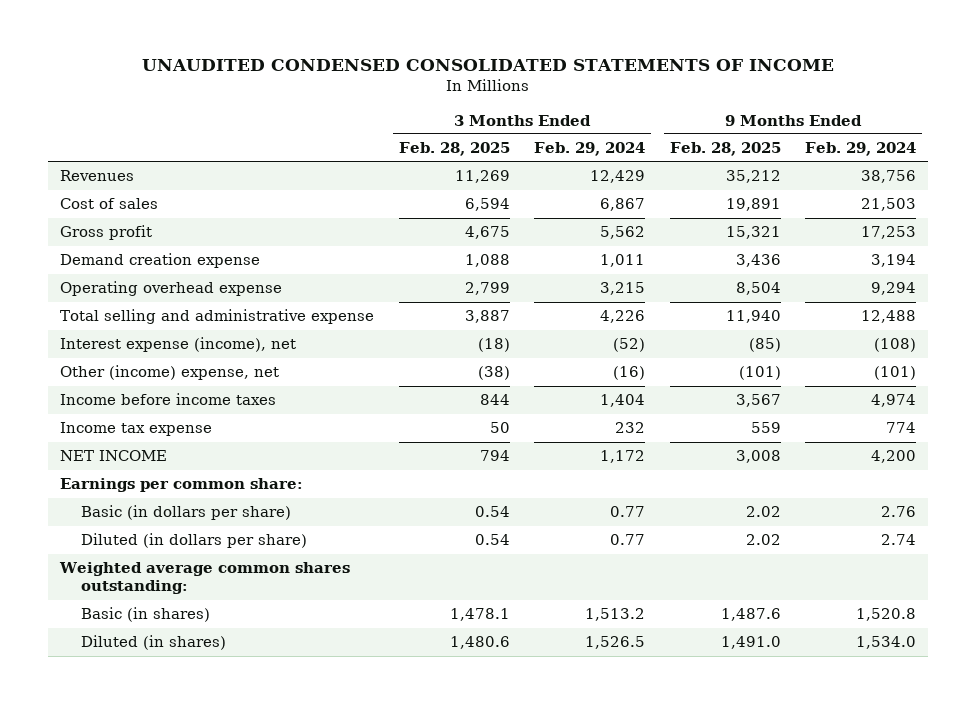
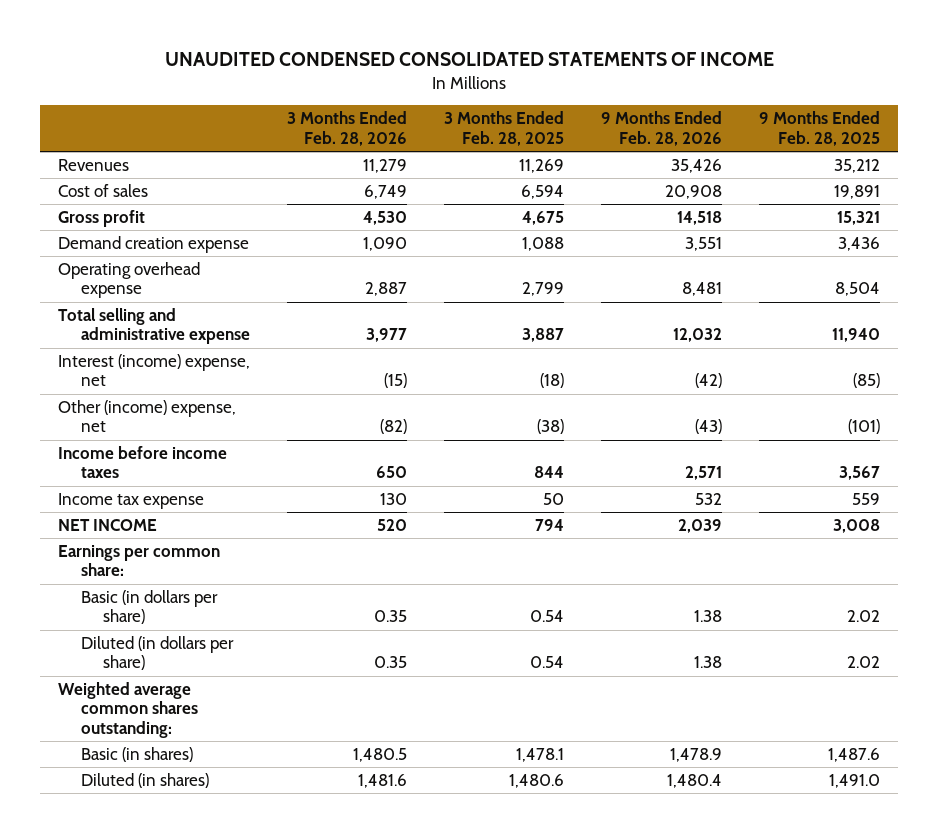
- | 3 Months Ended Feb. 28, 2025 | 3 Months Ended Feb. 29, 2024 | 9 Months Ended Feb. 28, 2025 | 9 Months Ended Feb. 29, 2024
+ | 3 Months Ended Feb. 28, 2026 | 3 Months Ended Feb. 28, 2025 | 9 Months Ended Feb. 28, 2026 | 9 Months Ended Feb. 28, 2025
- Interest expense (income), net | (18) | (52) | (85) | (108)
+ Interest (income) expense, net | (15) | (18) | (42) | (85)

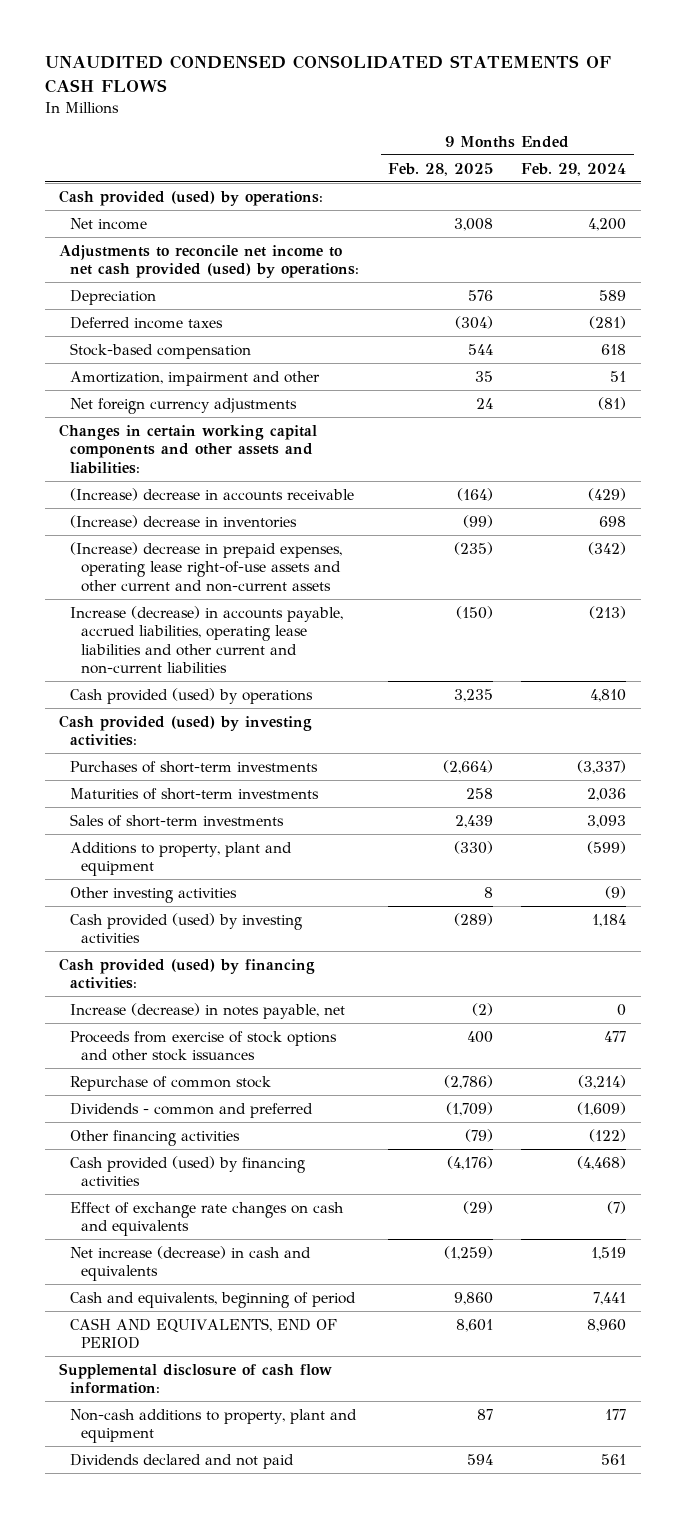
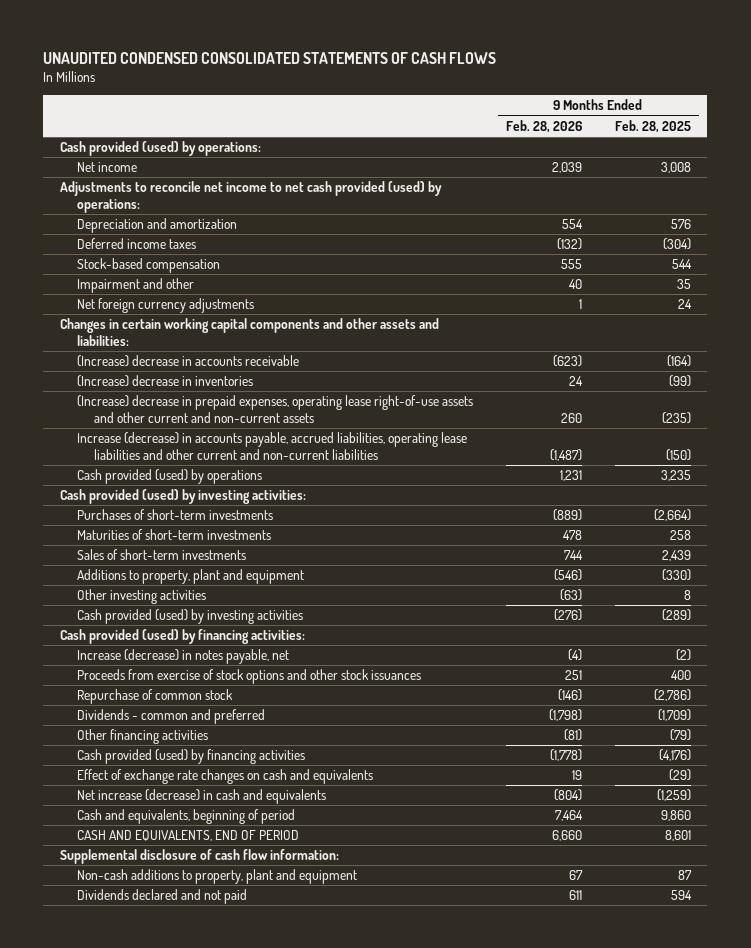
- | 9 Months Ended Feb. 28, 2025 | 9 Months Ended Feb. 29, 2024
+ | 9 Months Ended Feb. 28, 2026 | 9 Months Ended Feb. 28, 2025
- Depreciation | 576 | 589
+ Depreciation and amortization | 554 | 576
- Amortization, impairment and other | 35 | 51
+ Impairment and other | 40 | 35

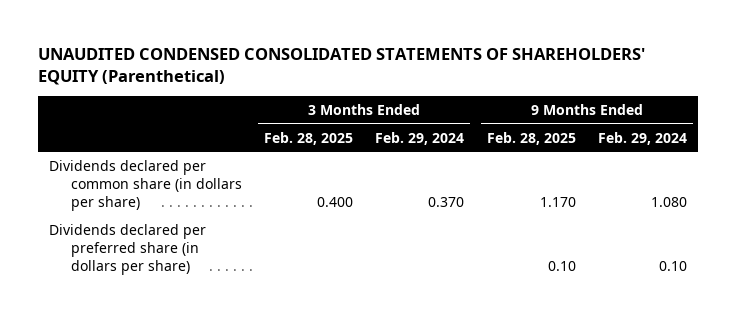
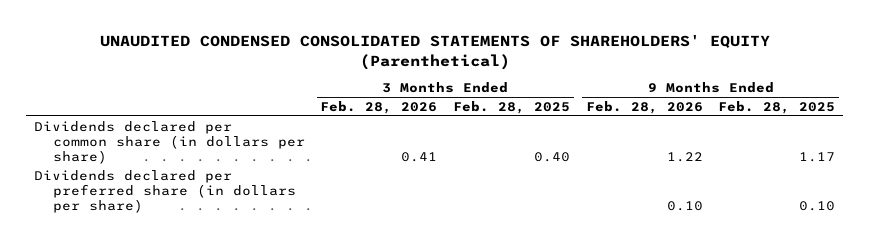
- | 3 Months Ended Feb. 28, 2025 | 3 Months Ended Feb. 29, 2024 | 9 Months Ended Feb. 28, 2025 | 9 Months Ended Feb. 29, 2024
+ | 3 Months Ended Feb. 28, 2026 | 3 Months Ended Feb. 28, 2025 | 9 Months Ended Feb. 28, 2026 | 9 Months Ended Feb. 28, 2025
- Dividends declared per common share (in dollars per share) | 0.400 | 0.370 | 1.170 | 1.080
+ Dividends declared per common share (in dollars per share) | 0.41 | 0.40 | 1.22 | 1.17

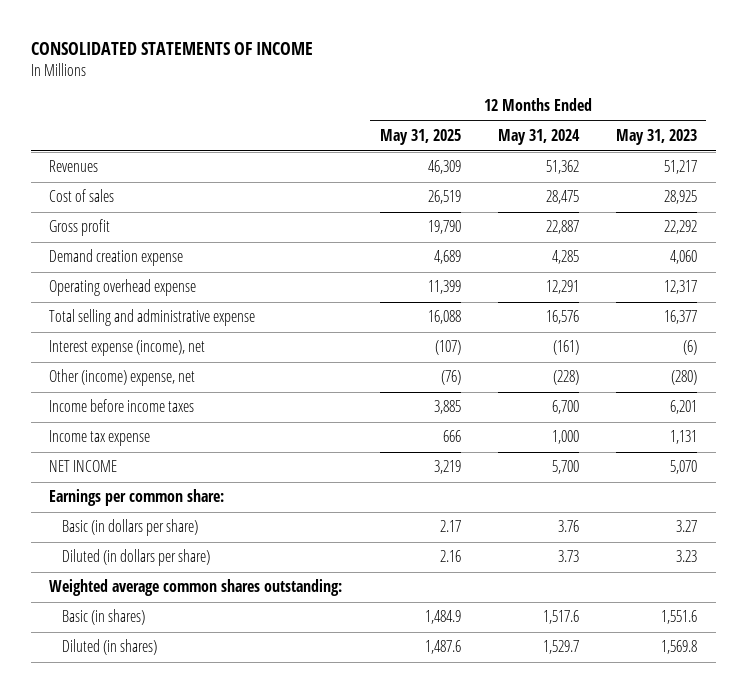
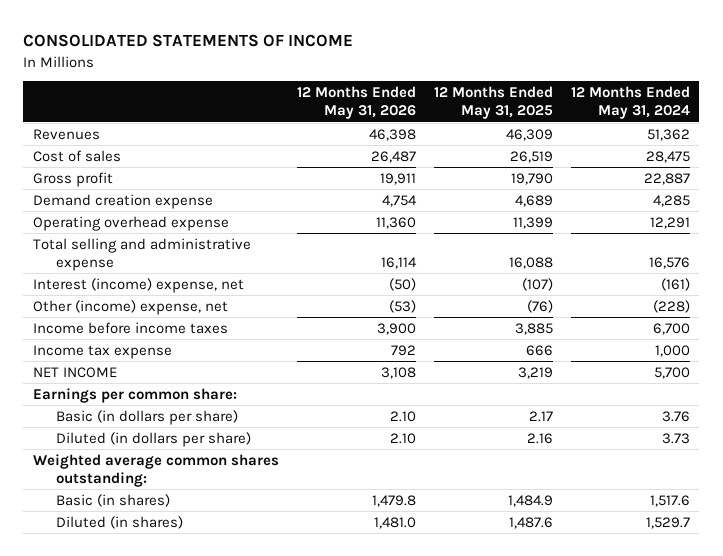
- | 12 Months Ended May 31, 2025 | 12 Months Ended May 31, 2024 | 12 Months Ended May 31, 2023
+ | 12 Months Ended May 31, 2026 | 12 Months Ended May 31, 2025 | 12 Months Ended May 31, 2024
- Interest expense (income), net | (107) | (161) | (6)
+ Interest (income) expense, net | (50) | (107) | (161)

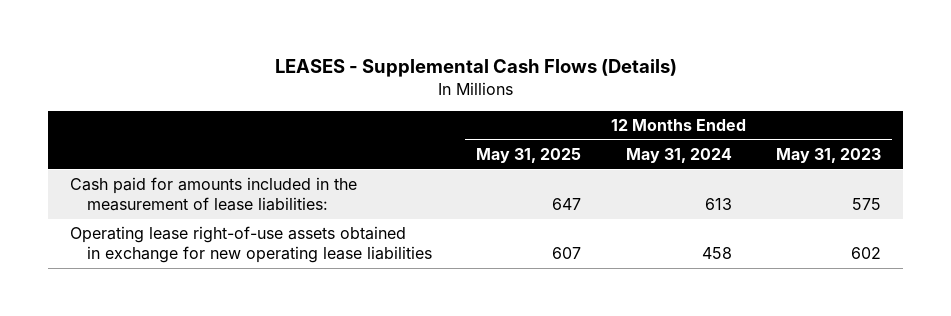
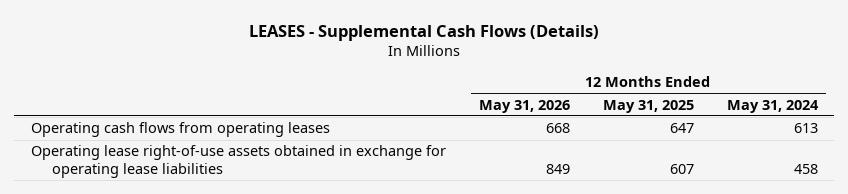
- | 12 Months Ended May 31, 2025 | 12 Months Ended May 31, 2024 | 12 Months Ended May 31, 2023
+ | 12 Months Ended May 31, 2026 | 12 Months Ended May 31, 2025 | 12 Months Ended May 31, 2024
- Cash paid for amounts included in the measurement of lease liabilities: | 647 | 613 | 575
- Operating lease right-of-use assets obtained in exchange for new operating lease liabilities | 607 | 458 | 602
+ Operating cash flows from operating leases | 668 | 647 | 613
+ Operating lease right-of-use assets obtained in exchange for operating lease liabilities | 849 | 607 | 458

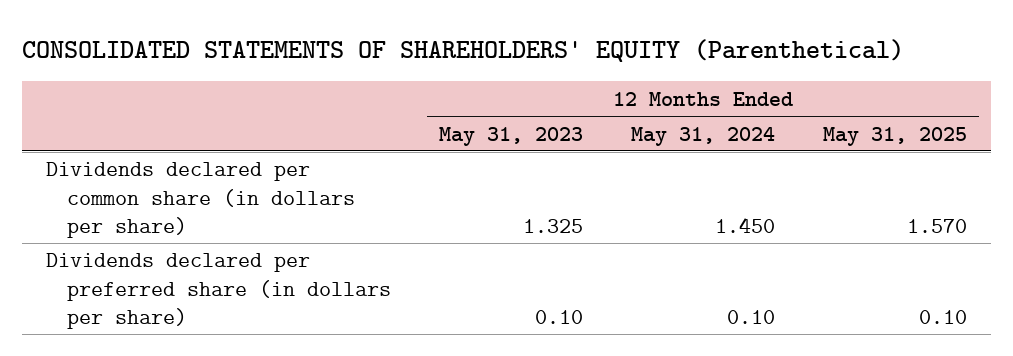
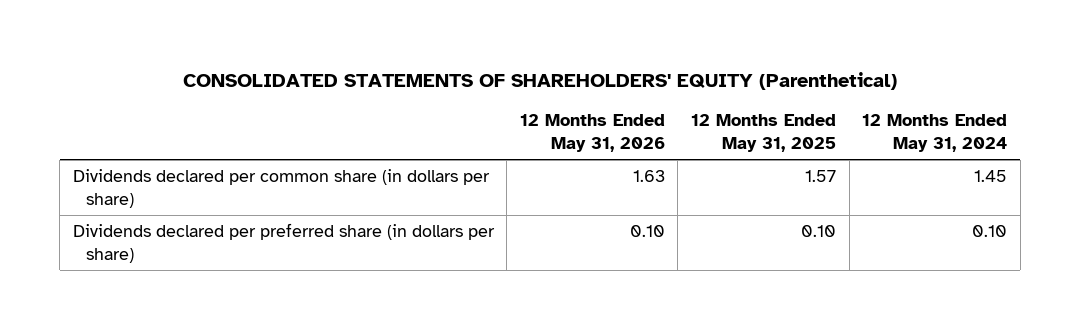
- | 12 Months Ended May 31, 2023 | 12 Months Ended May 31, 2024 | 12 Months Ended May 31, 2025
+ | 12 Months Ended May 31, 2026 | 12 Months Ended May 31, 2025 | 12 Months Ended May 31, 2024
- Dividends declared per common share (in dollars per share) | 1.325 | 1.450 | 1.570
+ Dividends declared per common share (in dollars per share) | 1.63 | 1.57 | 1.45

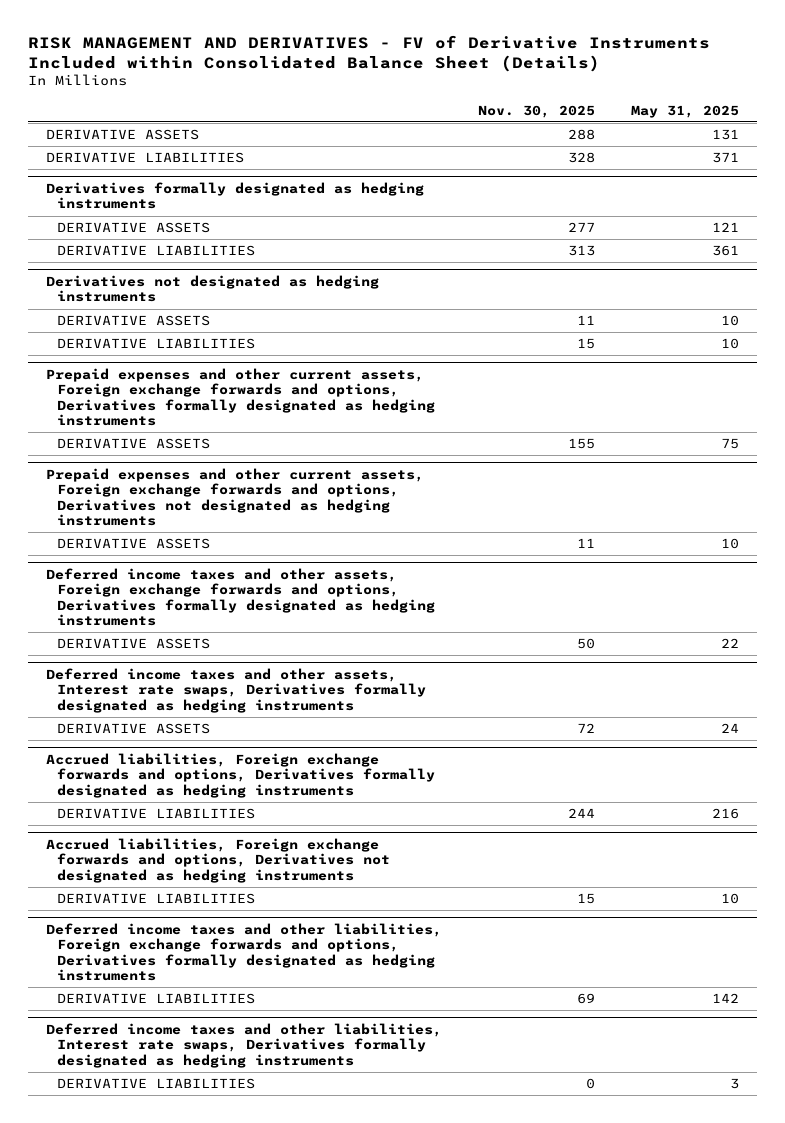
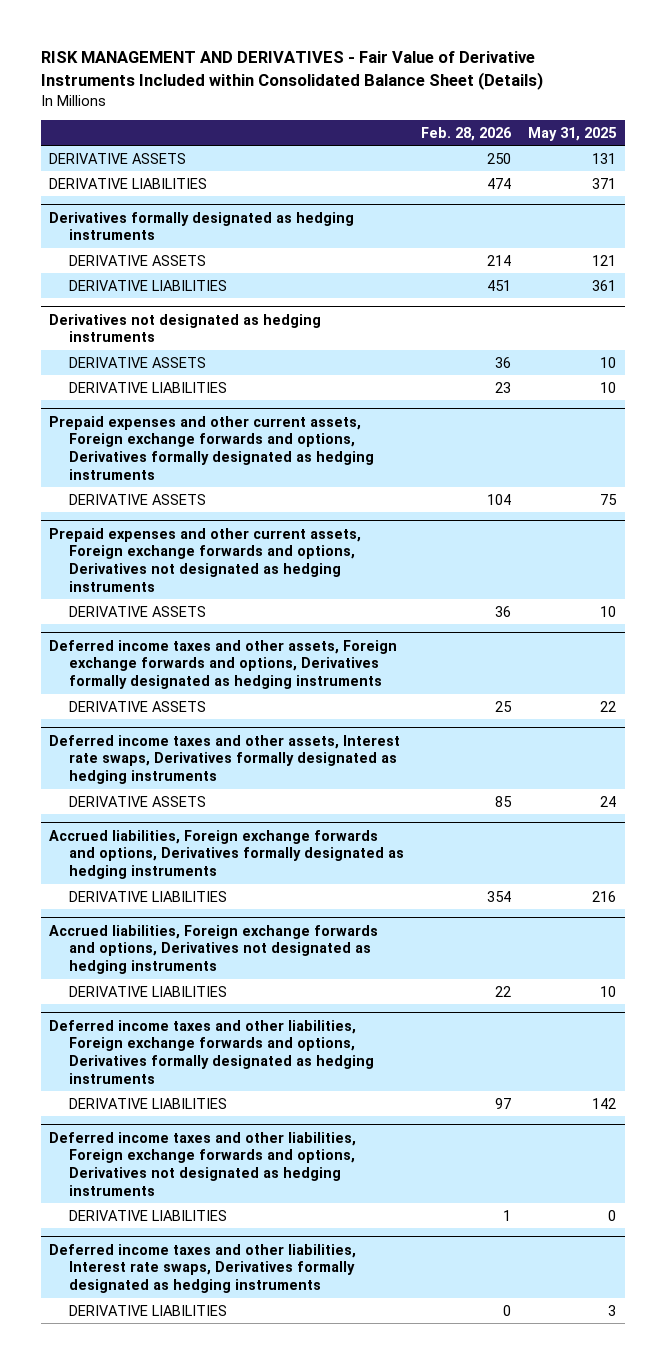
- RISK MANAGEMENT AND DERIVATIVES - FV of Derivative Instruments Included within Consolidated Balance Sheet (Details)
+ RISK MANAGEMENT AND DERIVATIVES - Fair Value of Derivative Instruments Included within Consolidated Balance Sheet (Details)
- | Nov. 30, 2025 | May 31, 2025
+ | Feb. 28, 2026 | May 31, 2025
+ Deferred income taxes and other liabilities, Foreign exchange forwards and options, Derivatives not designated as hedging instruments
+ DERIVATIVE LIABILITIES | 1 | 0

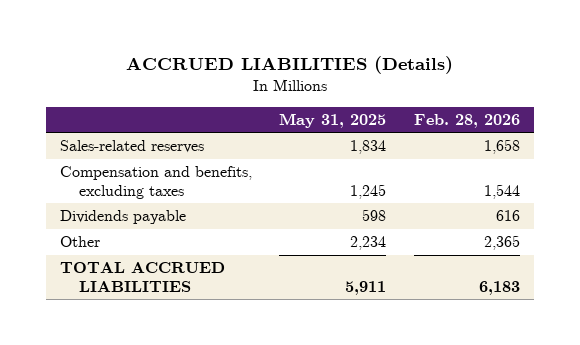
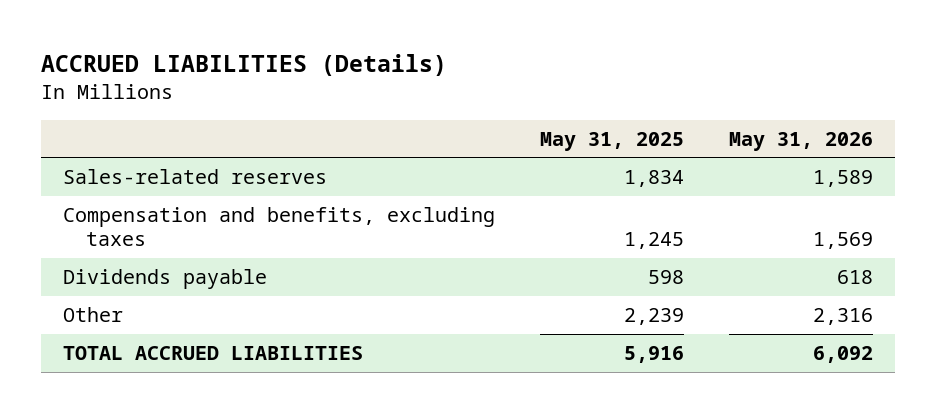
- | May 31, 2025 | Feb. 28, 2026
+ | May 31, 2025 | May 31, 2026
- Other | 2,234 | 2,365
- TOTAL ACCRUED LIABILITIES | 5,911 | 6,183
+ Other | 2,239 | 2,316
+ TOTAL ACCRUED LIABILITIES | 5,916 | 6,092

